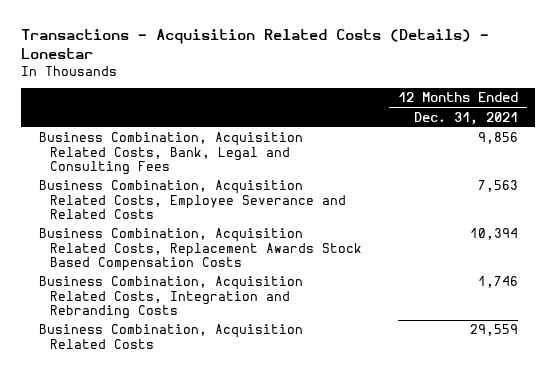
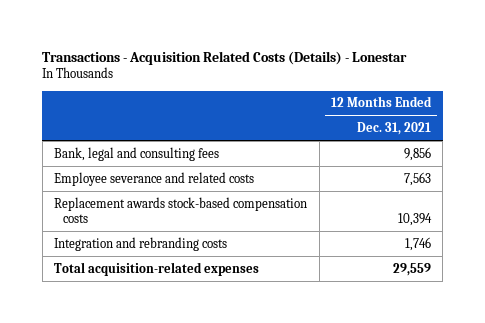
- Business Combination, Acquisition Related Costs, Bank, Legal and Consulting Fees | 9,856
- Business Combination, Acquisition Related Costs, Employee Severance and Related Costs | 7,563
- Business Combination, Acquisition Related Costs, Replacement Awards Stock Based Compensation Costs | 10,394
- Business Combination, Acquisition Related Costs, Integration and Rebranding Costs | 1,746
- Business Combination, Acquisition Related Costs | 29,559
+ Bank, legal and consulting fees | 9,856
+ Employee severance and related costs | 7,563
+ Replacement awards stock-based compensation costs | 10,394
+ Integration and rebranding costs | 1,746
+ Total acquisition-related expenses | 29,559

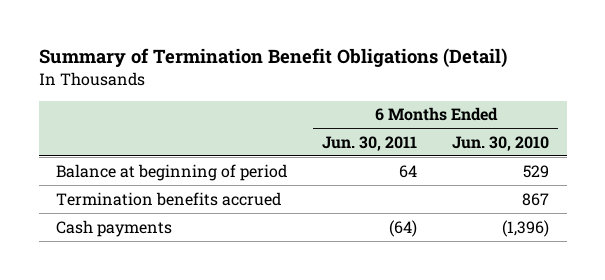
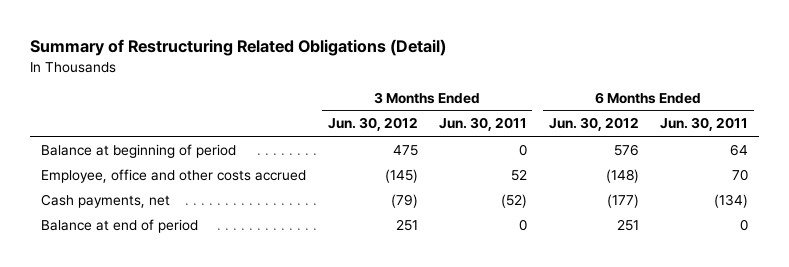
- Summary of Termination Benefit Obligations (Detail)
+ Summary of Restructuring Related Obligations (Detail)
- | 6 Months Ended Jun. 30, 2011 | 6 Months Ended Jun. 30, 2010
+ | 3 Months Ended Jun. 30, 2012 | 3 Months Ended Jun. 30, 2011 | 6 Months Ended Jun. 30, 2012 | 6 Months Ended Jun. 30, 2011
- Termination benefits accrued | | 867
- Cash payments | (64) | (1,396)
+ Employee, office and other costs accrued | (145) | 52 | (148) | 70
+ Cash payments, net | (79) | (52) | (177) | (134)
+ Balance at end of period | 251 | 0 | 251 | 0

